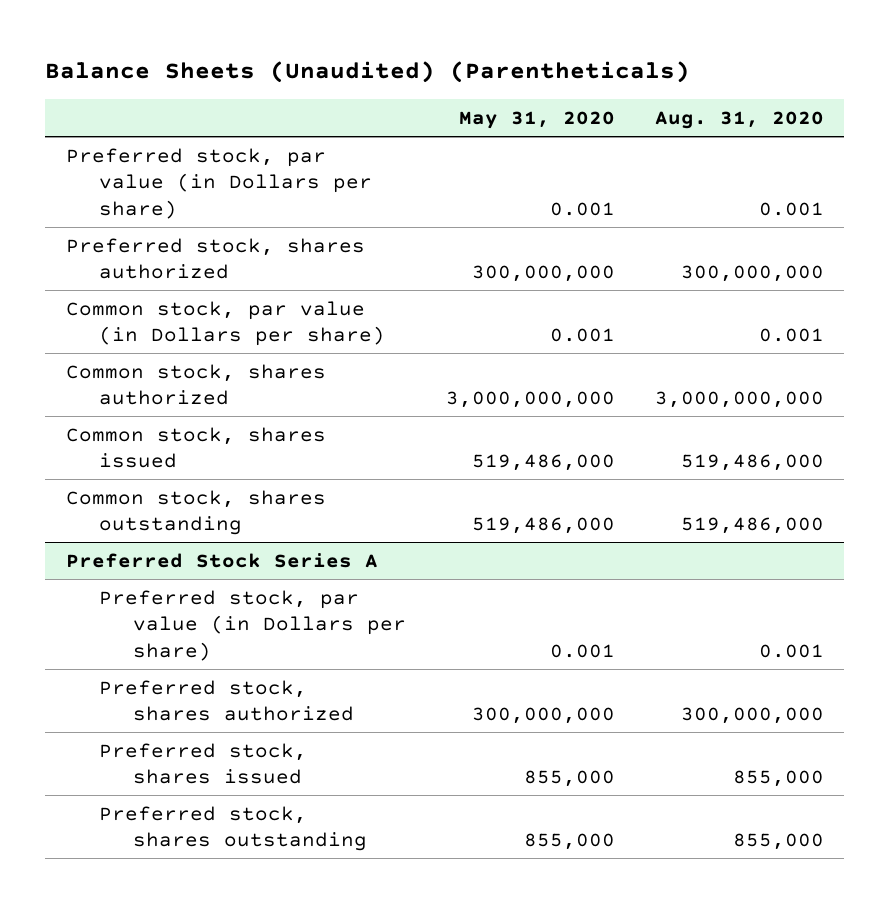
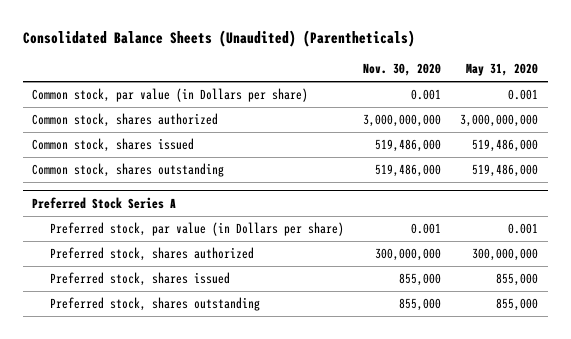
- Balance Sheets (Unaudited) (Parentheticals)
+ Consolidated Balance Sheets (Unaudited) (Parentheticals)
- | May 31, 2020 | Aug. 31, 2020
+ | Nov. 30, 2020 | May 31, 2020
- Preferred stock, par value (in Dollars per share) | 0.001 | 0.001
- Preferred stock, shares authorized | 300,000,000 | 300,000,000

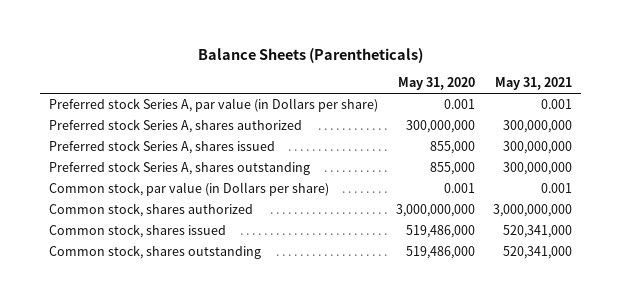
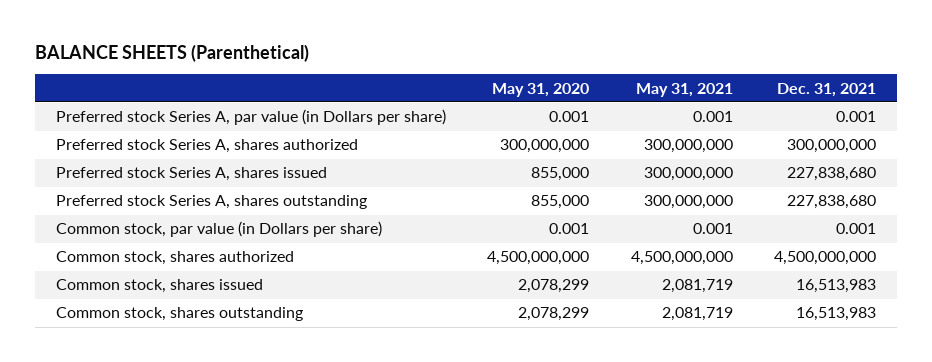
- Balance Sheets (Parentheticals)
+ BALANCE SHEETS (Parenthetical)
- | May 31, 2020 | May 31, 2021
+ | May 31, 2020 | May 31, 2021 | Dec. 31, 2021
- Common stock, shares authorized | 3,000,000,000 | 3,000,000,000
- Common stock, shares issued | 519,486,000 | 520,341,000
- Common stock, shares outstanding | 519,486,000 | 520,341,000
+ Common stock, shares authorized | 4,500,000,000 | 4,500,000,000 | 4,500,000,000
+ Common stock, shares issued | 2,078,299 | 2,081,719 | 16,513,983
+ Common stock, shares outstanding | 2,078,299 | 2,081,719 | 16,513,983

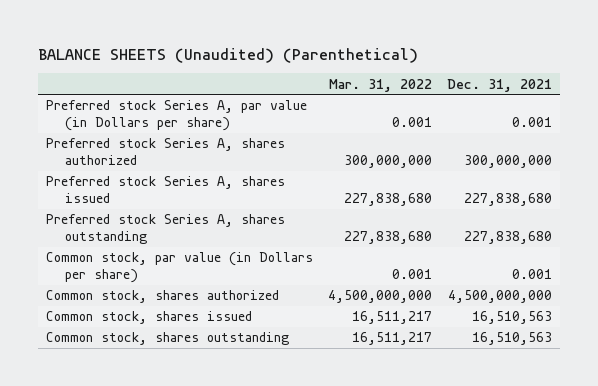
- BALANCE SHEETS (Parenthetical)
+ BALANCE SHEETS (Unaudited) (Parenthetical)
- | May 31, 2020 | May 31, 2021 | Dec. 31, 2021
+ | Mar. 31, 2022 | Dec. 31, 2021
- Common stock, shares issued | 2,078,299 | 2,081,719 | 16,513,983
- Common stock, shares outstanding | 2,078,299 | 2,081,719 | 16,513,983
+ Common stock, shares issued | 16,511,217 | 16,510,563
+ Common stock, shares outstanding | 16,511,217 | 16,510,563

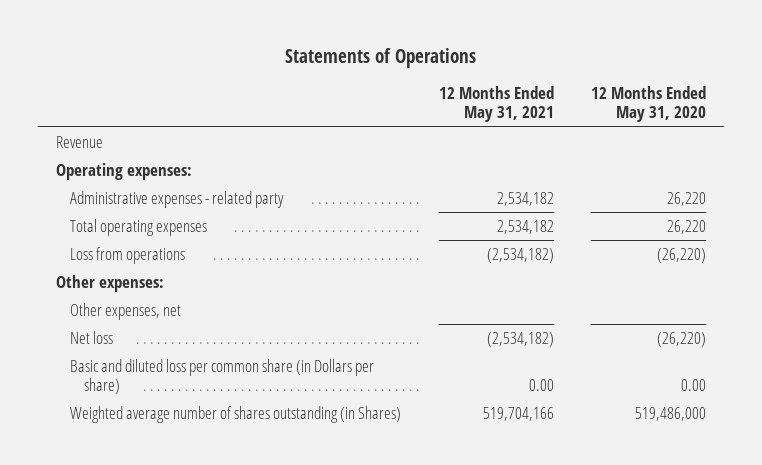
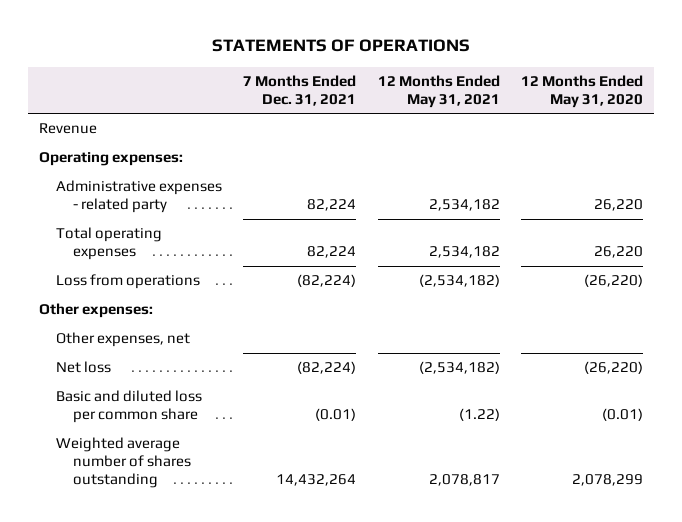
- Statements of Operations
+ STATEMENTS OF OPERATIONS
- | 12 Months Ended May 31, 2021 | 12 Months Ended May 31, 2020
+ | 7 Months Ended Dec. 31, 2021 | 12 Months Ended May 31, 2021 | 12 Months Ended May 31, 2020
- Basic and diluted loss per common share (in Dollars per share) | 0.00 | 0.00
- Weighted average number of shares outstanding (in Shares) | 519,704,166 | 519,486,000
+ Basic and diluted loss per common share | (0.01) | (1.22) | (0.01)
+ Weighted average number of shares outstanding | 14,432,264 | 2,078,817 | 2,078,299

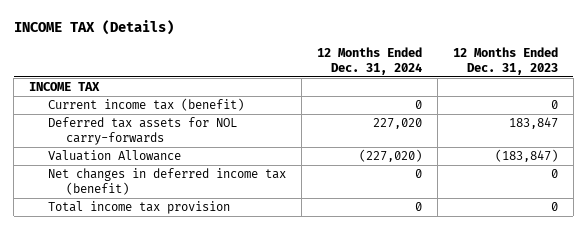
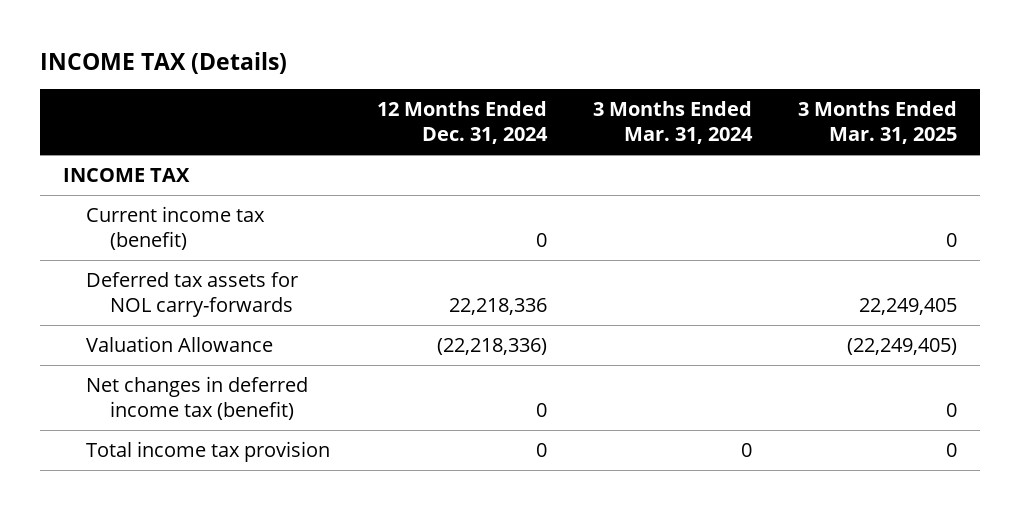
- | 12 Months Ended Dec. 31, 2024 | 12 Months Ended Dec. 31, 2023
+ | 12 Months Ended Dec. 31, 2024 | 3 Months Ended Mar. 31, 2024 | 3 Months Ended Mar. 31, 2025
- Deferred tax assets for NOL carry-forwards | 227,020 | 183,847
- Valuation Allowance | (227,020) | (183,847)
+ Deferred tax assets for NOL carry-forwards | 22,218,336 | | 22,249,405
+ Valuation Allowance | (22,218,336) | | (22,249,405)

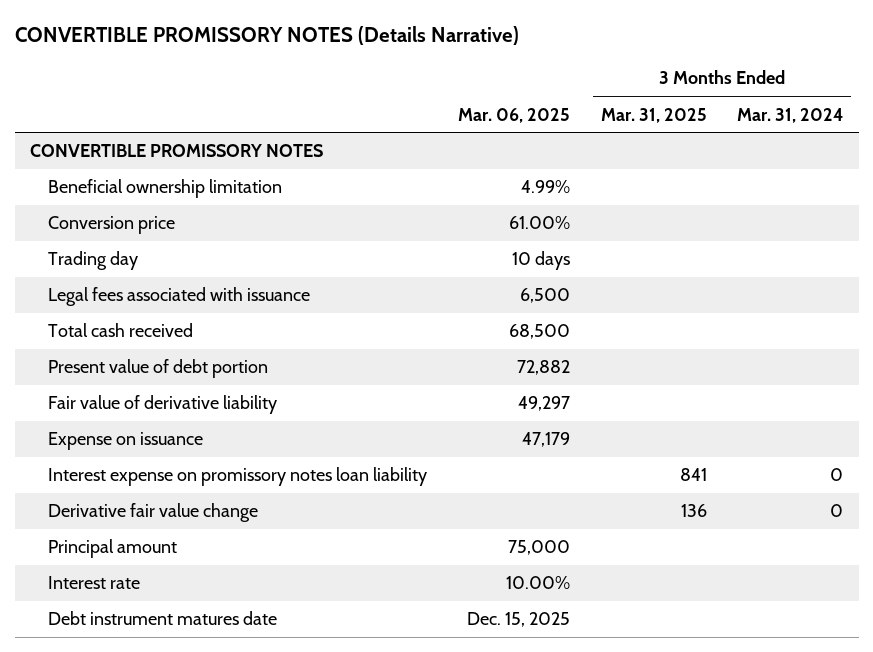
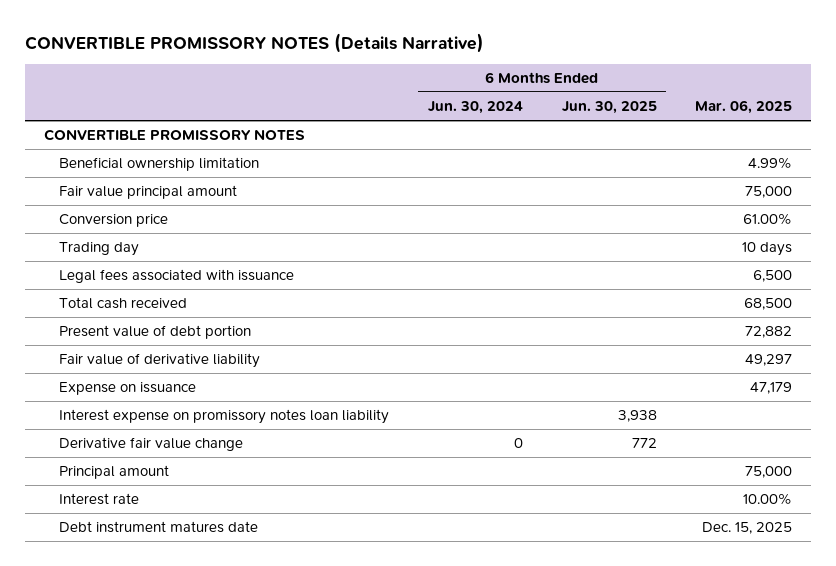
- | Mar. 06, 2025 | 3 Months Ended Mar. 31, 2025 | 3 Months Ended Mar. 31, 2024
+ | 6 Months Ended Jun. 30, 2024 | 6 Months Ended Jun. 30, 2025 | Mar. 06, 2025
+ Fair value principal amount | | | 75,000

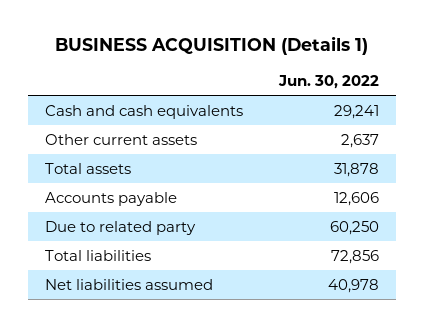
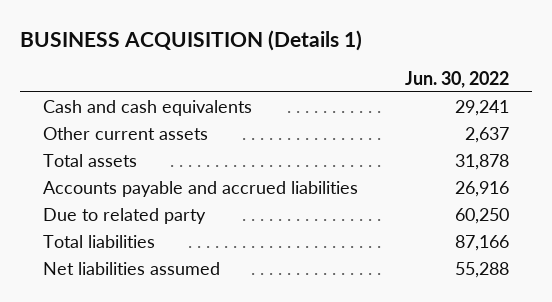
- Accounts payable | 12,606
+ Accounts payable and accrued liabilities | 26,916
- Total liabilities | 72,856
- Net liabilities assumed | 40,978
+ Total liabilities | 87,166
+ Net liabilities assumed | 55,288

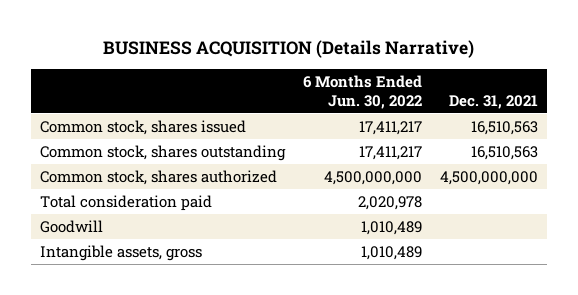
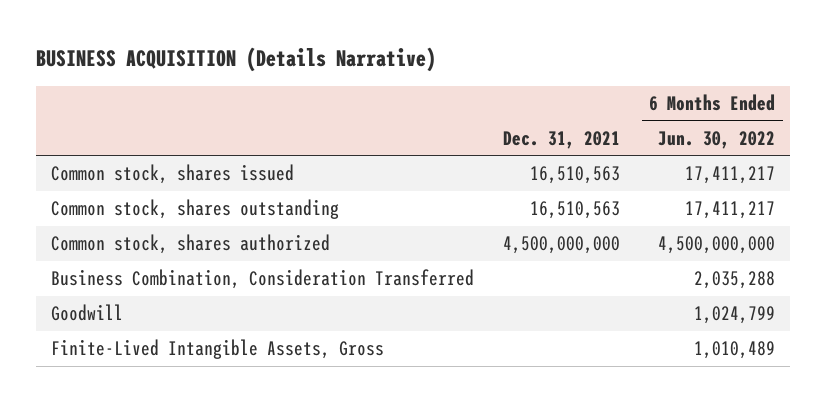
- | 6 Months Ended Jun. 30, 2022 | Dec. 31, 2021
+ | Dec. 31, 2021 | 6 Months Ended Jun. 30, 2022
- Total consideration paid | 2,020,978 |
- Goodwill | 1,010,489 |
- Intangible assets, gross | 1,010,489 |
+ Business Combination, Consideration Transferred | | 2,035,288
+ Goodwill | | 1,024,799
+ Finite-Lived Intangible Assets, Gross | | 1,010,489

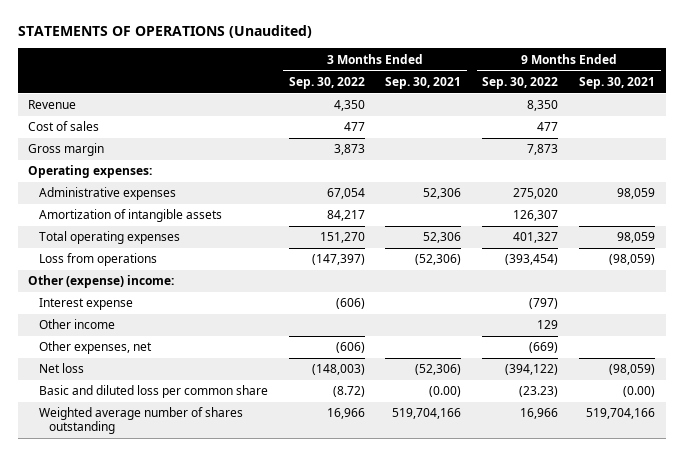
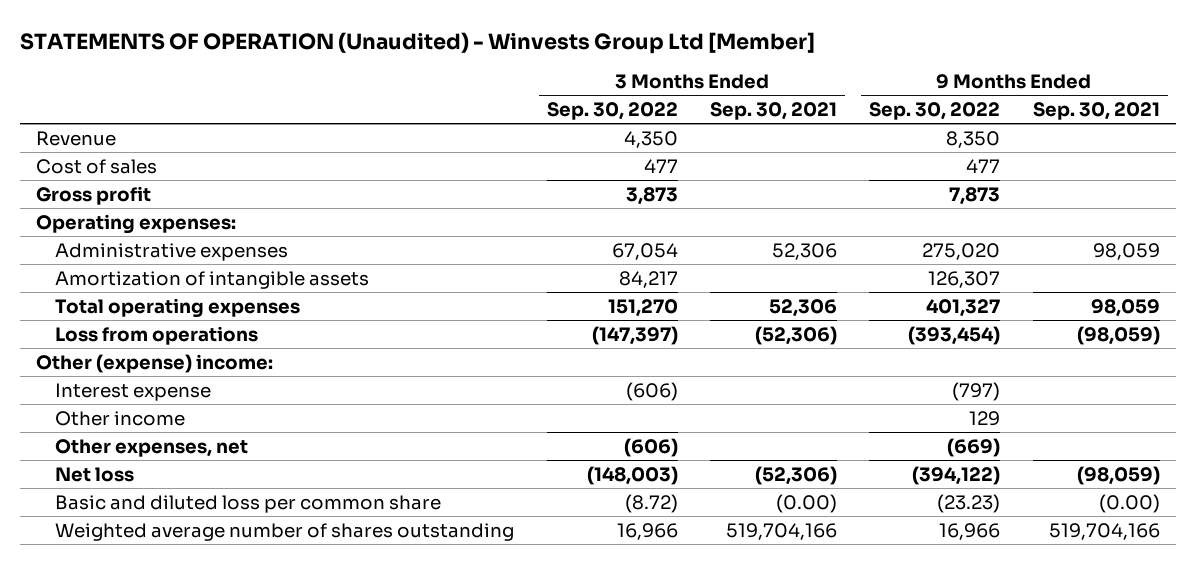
- STATEMENTS OF OPERATIONS (Unaudited)
+ STATEMENTS OF OPERATION (Unaudited) - Winvests Group Ltd [Member]
- Gross margin | 3,873 | | 7,873 |
+ Gross profit | 3,873 | | 7,873 |

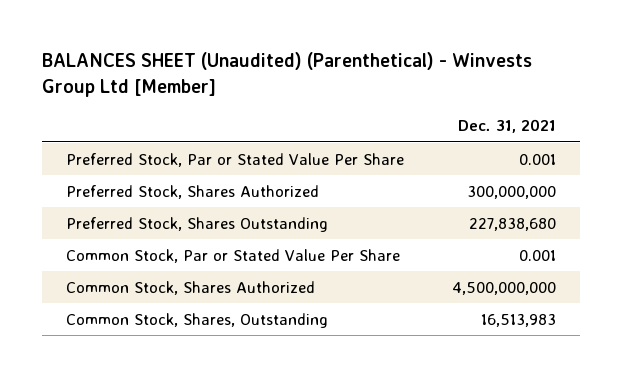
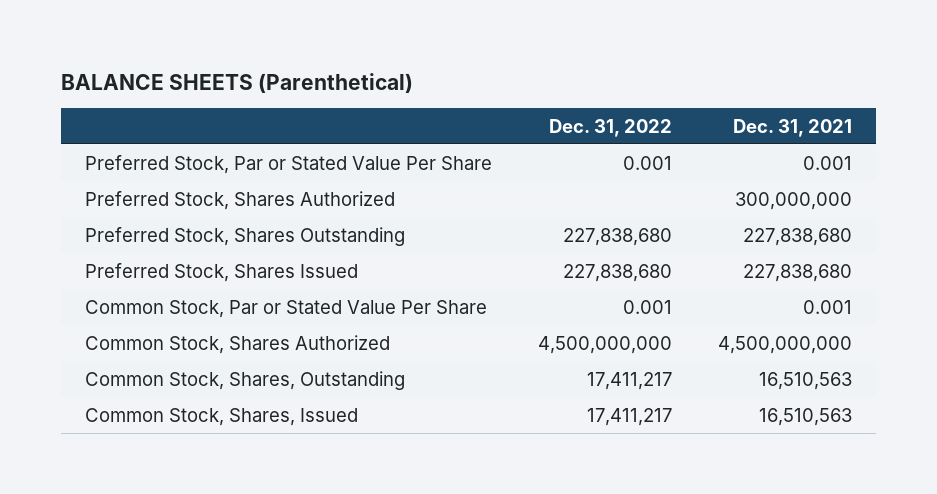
- BALANCES SHEET (Unaudited) (Parenthetical) - Winvests Group Ltd [Member]
+ BALANCE SHEETS (Parenthetical)
- | Dec. 31, 2021
+ | Dec. 31, 2022 | Dec. 31, 2021
+ Preferred Stock, Shares Issued | 227,838,680 | 227,838,680
- Common Stock, Shares, Outstanding | 16,513,983
+ Common Stock, Shares, Outstanding | 17,411,217 | 16,510,563
+ Common Stock, Shares, Issued | 17,411,217 | 16,510,563

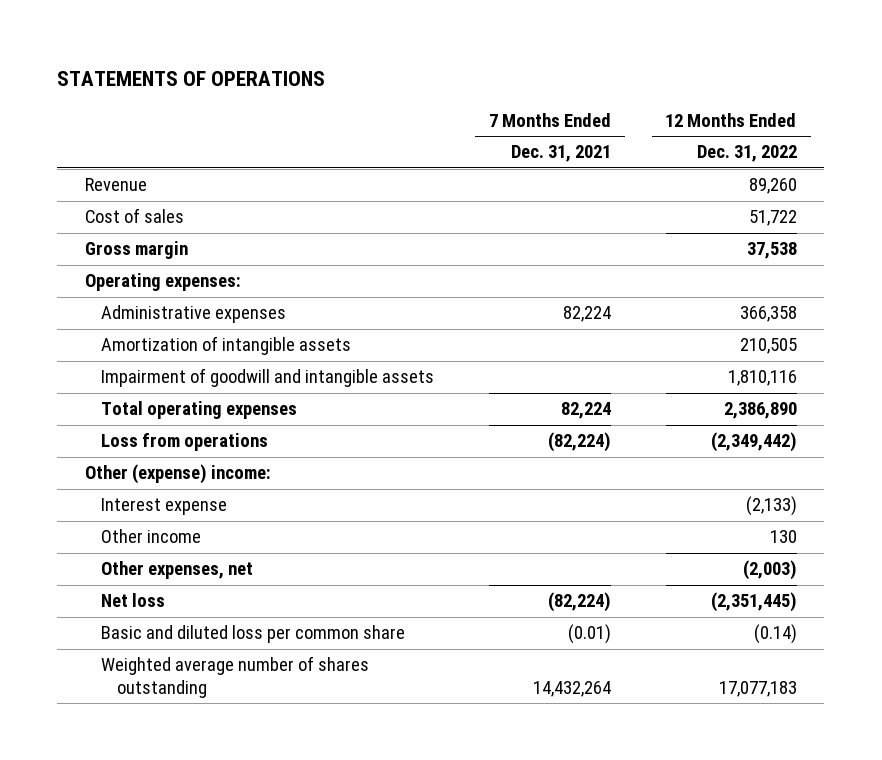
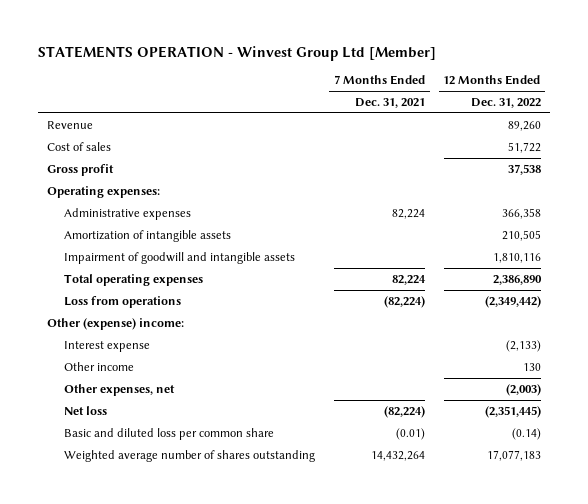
- STATEMENTS OF OPERATIONS
+ STATEMENTS OPERATION - Winvest Group Ltd [Member]
- Gross margin | | 37,538
+ Gross profit | | 37,538

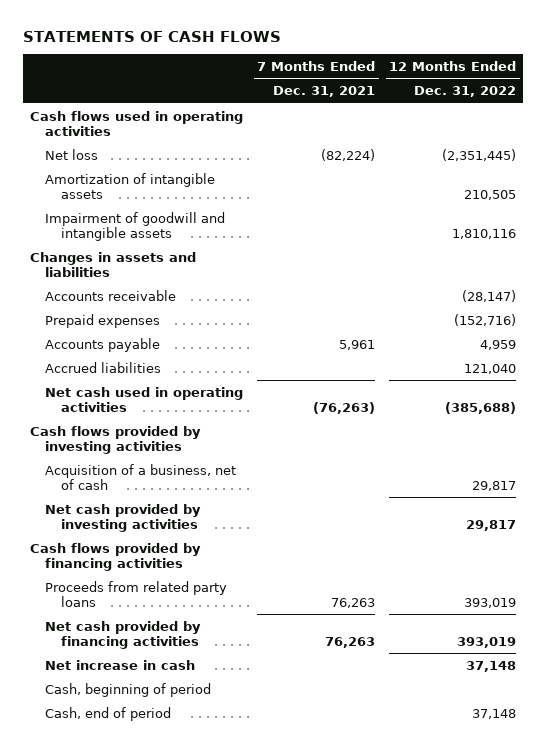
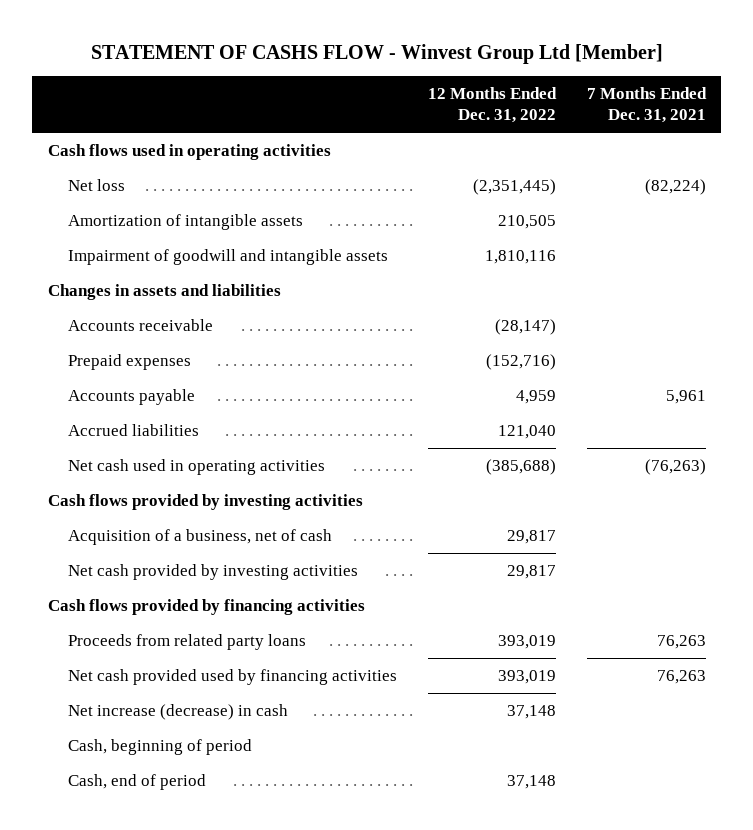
- STATEMENTS OF CASH FLOWS
+ STATEMENT OF CASHS FLOW - Winvest Group Ltd [Member]
- | 7 Months Ended Dec. 31, 2021 | 12 Months Ended Dec. 31, 2022
+ | 12 Months Ended Dec. 31, 2022 | 7 Months Ended Dec. 31, 2021
- Net cash provided by financing activities | 76,263 | 393,019
- Net increase in cash | | 37,148
+ Net cash provided used by financing activities | 393,019 | 76,263
+ Net increase (decrease) in cash | 37,148 |

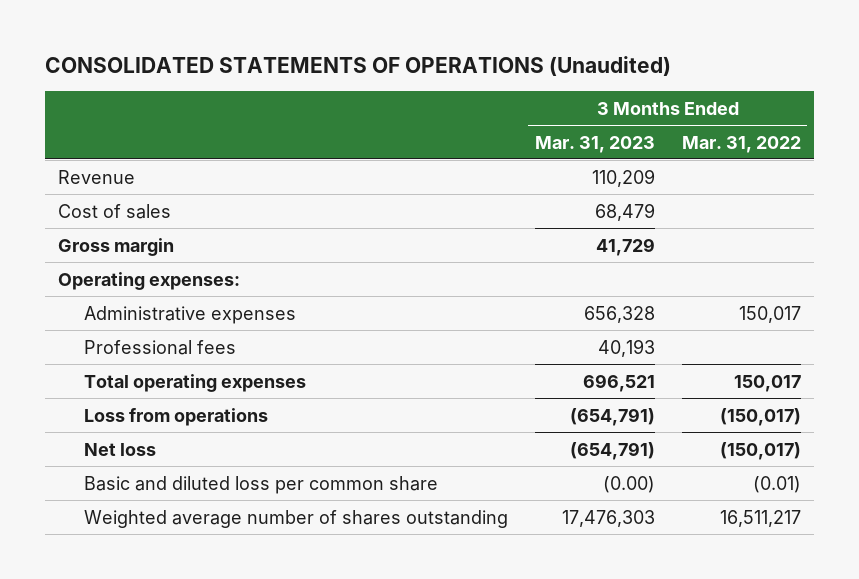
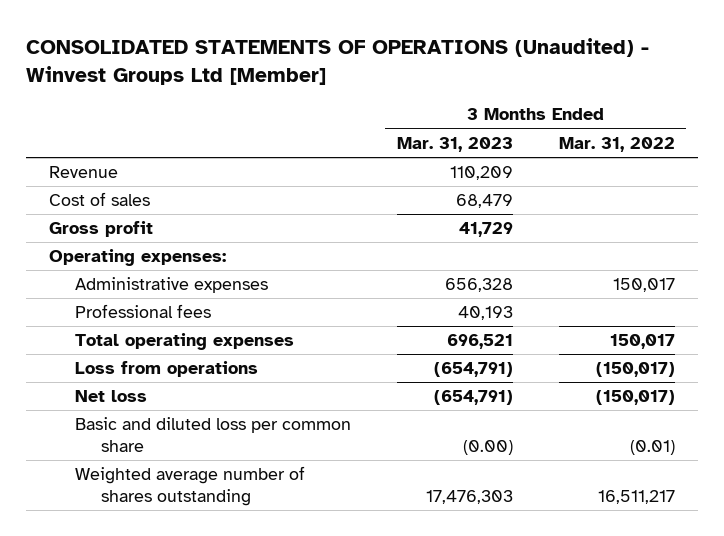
- CONSOLIDATED STATEMENTS OF OPERATIONS (Unaudited)
+ CONSOLIDATED STATEMENTS OF OPERATIONS (Unaudited) - Winvest Groups Ltd [Member]
- Gross margin | 41,729 |
+ Gross profit | 41,729 |

